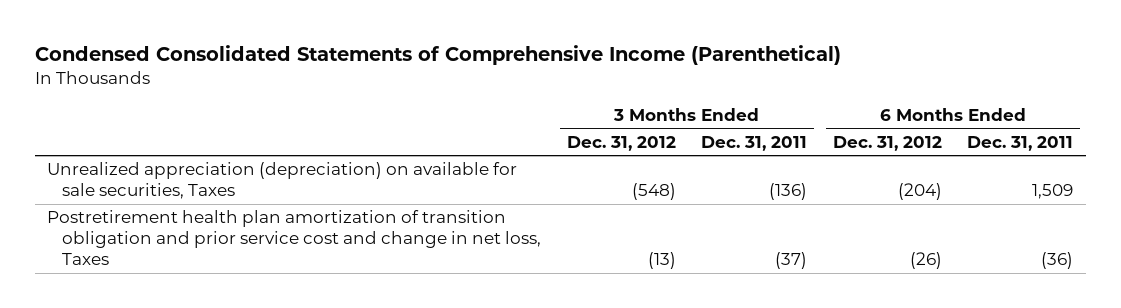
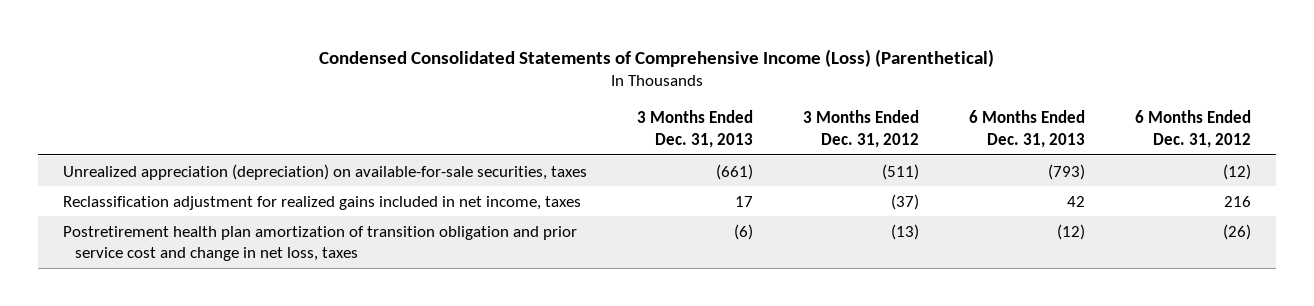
- Condensed Consolidated Statements of Comprehensive Income (Parenthetical)
+ Condensed Consolidated Statements of Comprehensive Income (Loss) (Parenthetical)
- | 3 Months Ended Dec. 31, 2012 | 3 Months Ended Dec. 31, 2011 | 6 Months Ended Dec. 31, 2012 | 6 Months Ended Dec. 31, 2011
+ | 3 Months Ended Dec. 31, 2013 | 3 Months Ended Dec. 31, 2012 | 6 Months Ended Dec. 31, 2013 | 6 Months Ended Dec. 31, 2012
- Unrealized appreciation (depreciation) on available for sale securities, Taxes | (548) | (136) | (204) | 1,509
- Postretirement health plan amortization of transition obligation and prior service cost and change in net loss, Taxes | (13) | (37) | (26) | (36)
+ Unrealized appreciation (depreciation) on available-for-sale securities, taxes | (661) | (511) | (793) | (12)
+ Reclassification adjustment for realized gains included in net income, taxes | 17 | (37) | 42 | 216
+ Postretirement health plan amortization of transition obligation and prior service cost and change in net loss, taxes | (6) | (13) | (12) | (26)

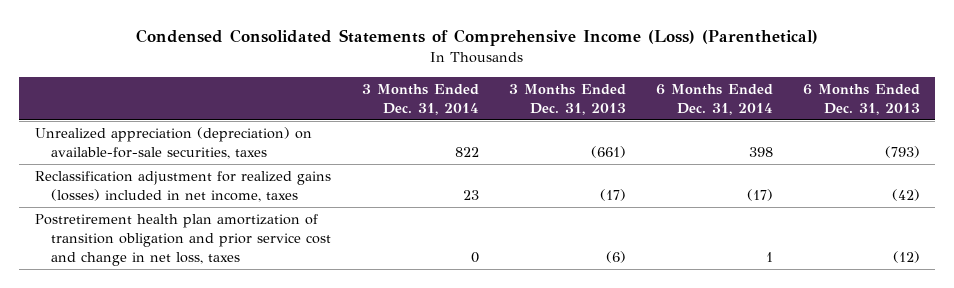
- | 3 Months Ended Dec. 31, 2013 | 3 Months Ended Dec. 31, 2012 | 6 Months Ended Dec. 31, 2013 | 6 Months Ended Dec. 31, 2012
+ | 3 Months Ended Dec. 31, 2014 | 3 Months Ended Dec. 31, 2013 | 6 Months Ended Dec. 31, 2014 | 6 Months Ended Dec. 31, 2013
- Reclassification adjustment for realized gains included in net income, taxes | 17 | (37) | 42 | 216
+ Reclassification adjustment for realized gains (losses) included in net income, taxes | 23 | (17) | (17) | (42)

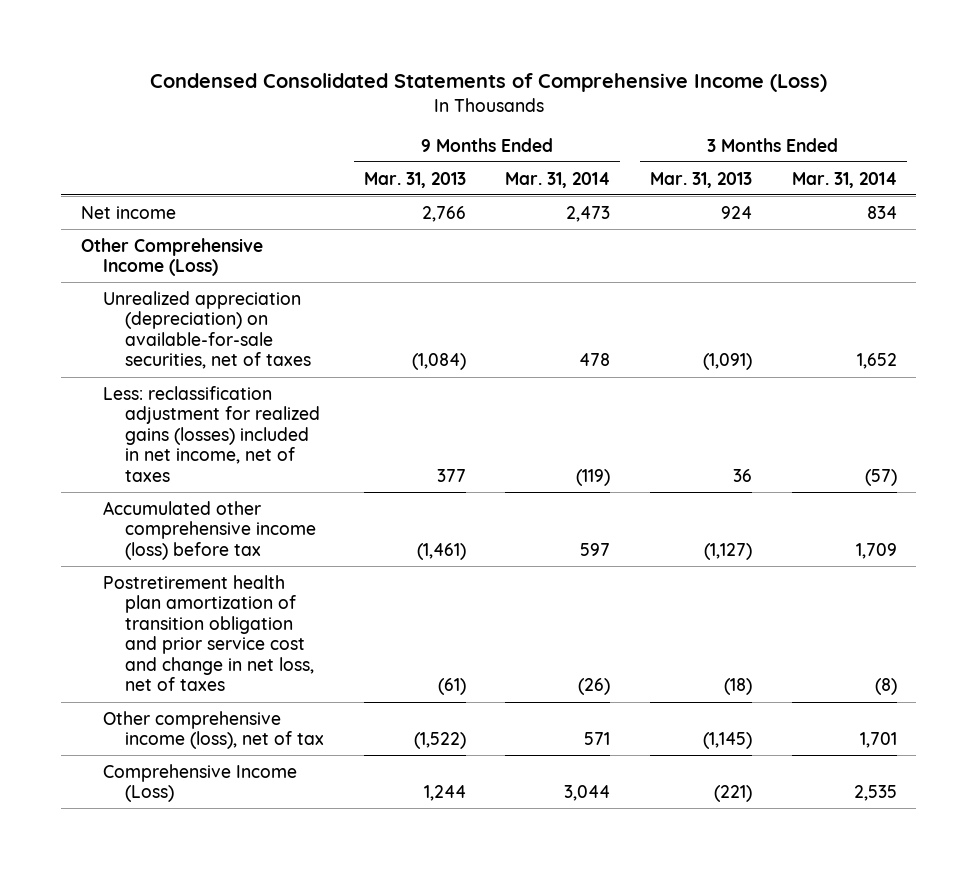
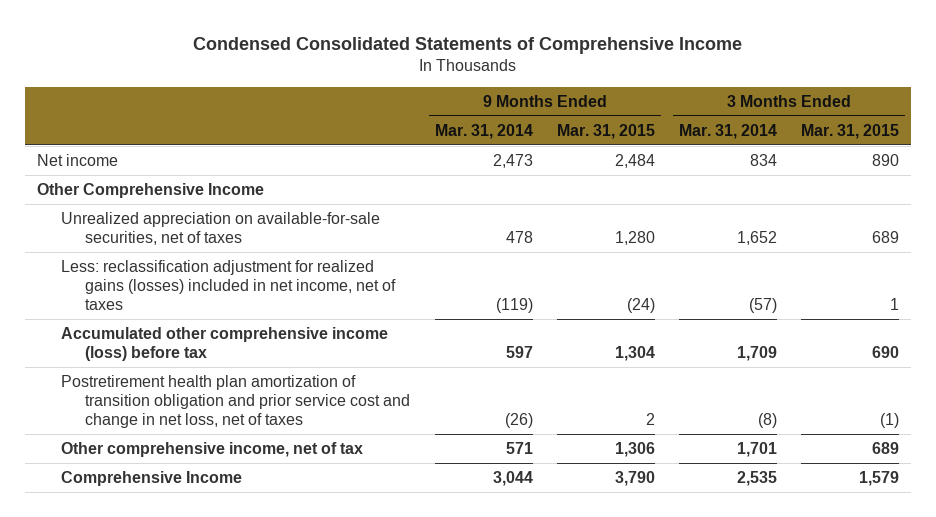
- Condensed Consolidated Statements of Comprehensive Income (Loss)
+ Condensed Consolidated Statements of Comprehensive Income
- | 9 Months Ended Mar. 31, 2013 | 9 Months Ended Mar. 31, 2014 | 3 Months Ended Mar. 31, 2013 | 3 Months Ended Mar. 31, 2014
+ | 9 Months Ended Mar. 31, 2014 | 9 Months Ended Mar. 31, 2015 | 3 Months Ended Mar. 31, 2014 | 3 Months Ended Mar. 31, 2015
- Other Comprehensive Income (Loss)
- Unrealized appreciation (depreciation) on available-for-sale securities, net of taxes | (1,084) | 478 | (1,091) | 1,652
+ Other Comprehensive Income
+ Unrealized appreciation on available-for-sale securities, net of taxes | 478 | 1,280 | 1,652 | 689
- Other comprehensive income (loss), net of tax | (1,522) | 571 | (1,145) | 1,701
- Comprehensive Income (Loss) | 1,244 | 3,044 | (221) | 2,535
+ Other comprehensive income, net of tax | 571 | 1,306 | 1,701 | 689
+ Comprehensive Income | 3,044 | 3,790 | 2,535 | 1,579

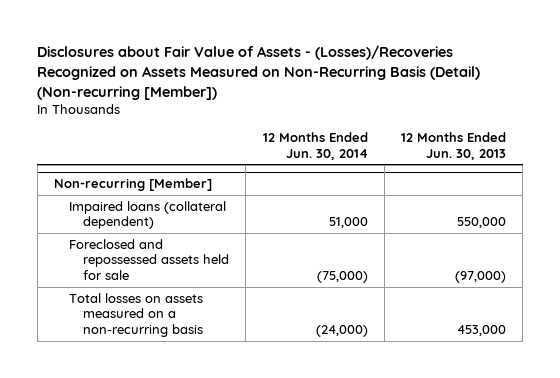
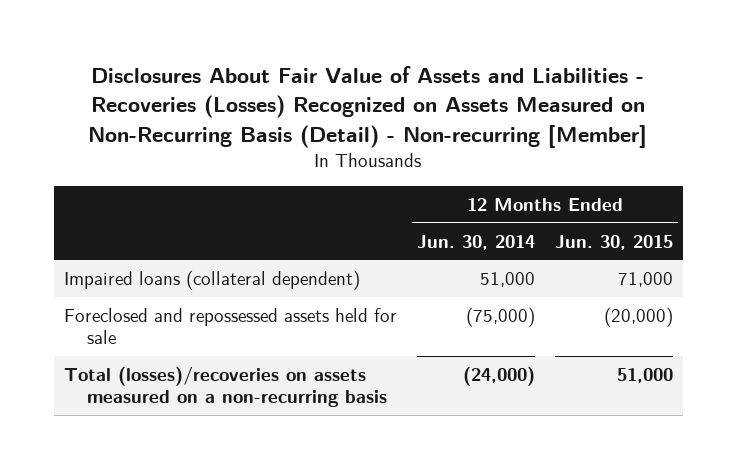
- Disclosures about Fair Value of Assets - (Losses)/Recoveries Recognized on Assets Measured on Non-Recurring Basis (Detail) (Non-recurring [Member])
+ Disclosures About Fair Value of Assets and Liabilities - Recoveries (Losses) Recognized on Assets Measured on Non-Recurring Basis (Detail) - Non-recurring [Member]
- | 12 Months Ended Jun. 30, 2014 | 12 Months Ended Jun. 30, 2013
+ | 12 Months Ended Jun. 30, 2014 | 12 Months Ended Jun. 30, 2015
- Non-recurring [Member]
- Total losses on assets measured on a non-recurring basis | (24,000) | 453,000
+ Total (losses)/recoveries on assets measured on a non-recurring basis | (24,000) | 51,000

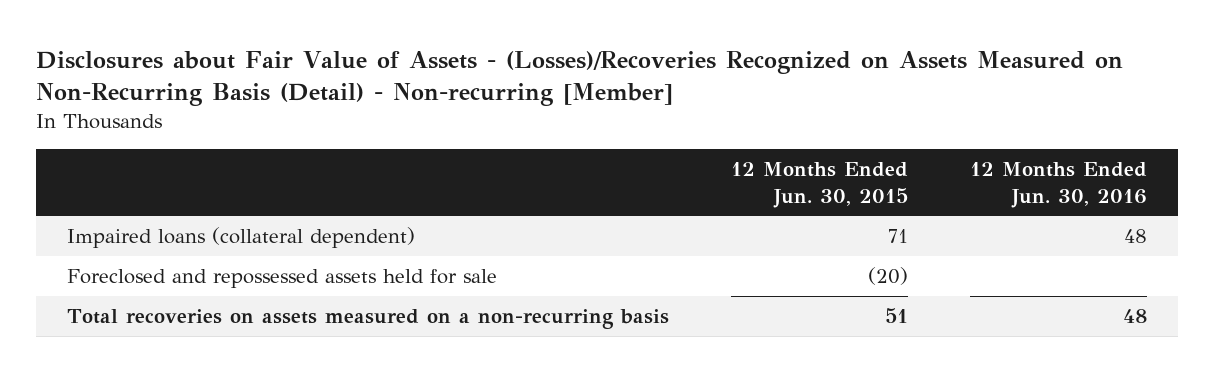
- Disclosures About Fair Value of Assets and Liabilities - Recoveries (Losses) Recognized on Assets Measured on Non-Recurring Basis (Detail) - Non-recurring [Member]
+ Disclosures about Fair Value of Assets - (Losses)/Recoveries Recognized on Assets Measured on Non-Recurring Basis (Detail) - Non-recurring [Member]
- | 12 Months Ended Jun. 30, 2014 | 12 Months Ended Jun. 30, 2015
+ | 12 Months Ended Jun. 30, 2015 | 12 Months Ended Jun. 30, 2016
- Impaired loans (collateral dependent) | 51,000 | 71,000
- Foreclosed and repossessed assets held for sale | (75,000) | (20,000)
- Total (losses)/recoveries on assets measured on a non-recurring basis | (24,000) | 51,000
+ Impaired loans (collateral dependent) | 71 | 48
+ Foreclosed and repossessed assets held for sale | (20) |
+ Total recoveries on assets measured on a non-recurring basis | 51 | 48

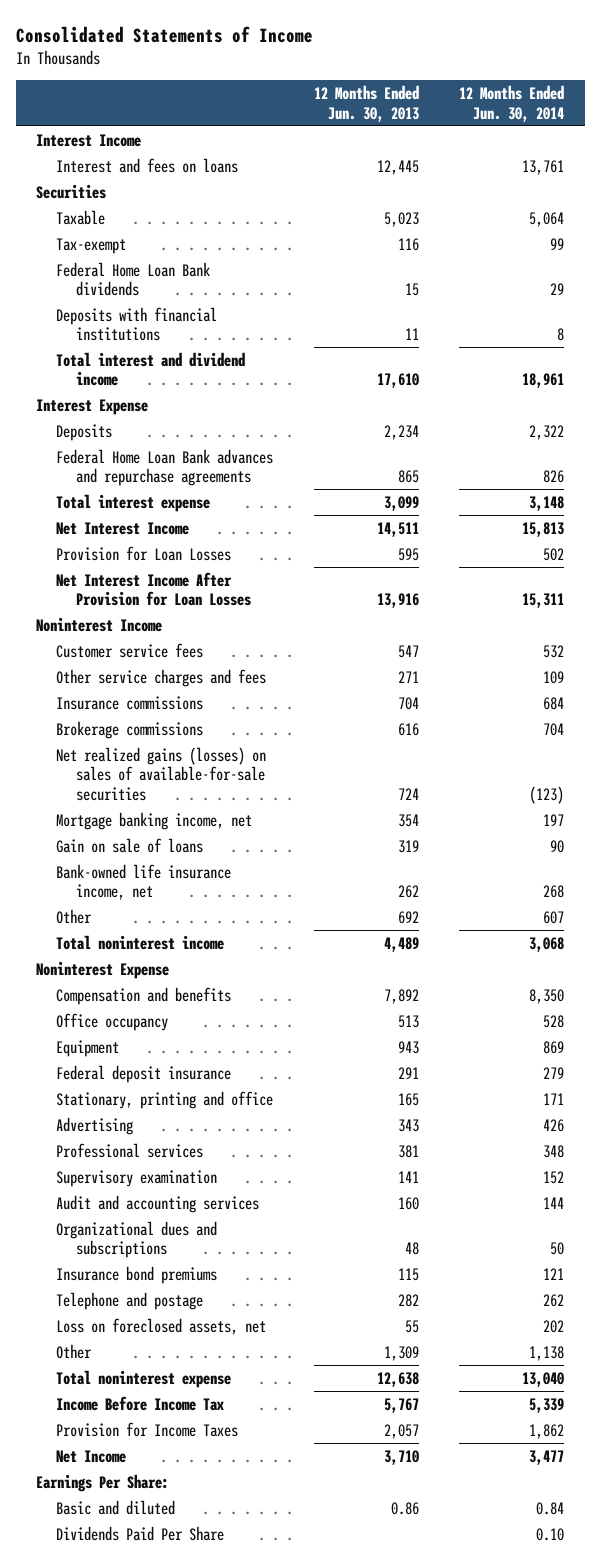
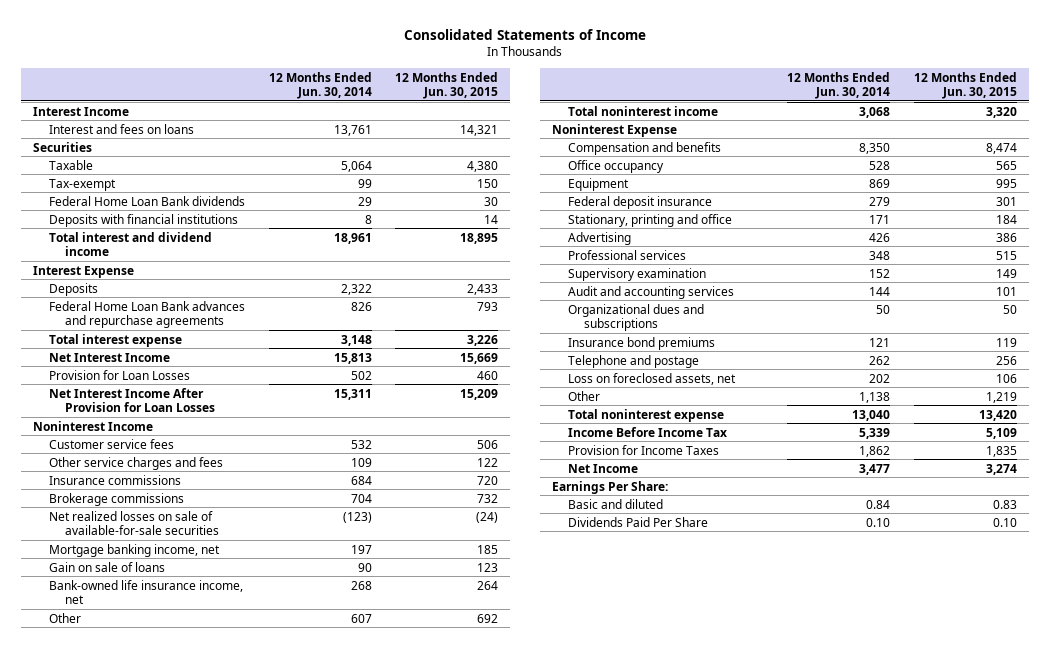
- | 12 Months Ended Jun. 30, 2013 | 12 Months Ended Jun. 30, 2014
+ | 12 Months Ended Jun. 30, 2014 | 12 Months Ended Jun. 30, 2015
- Net realized gains (losses) on sales of available-for-sale securities | 724 | (123)
+ Net realized losses on sale of available-for-sale securities | (123) | (24)

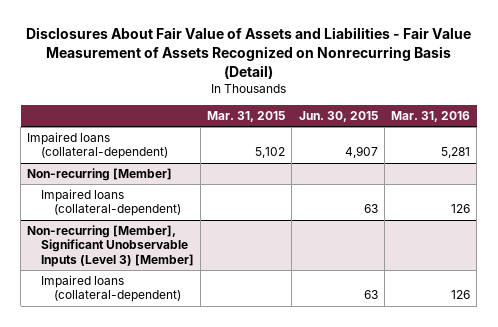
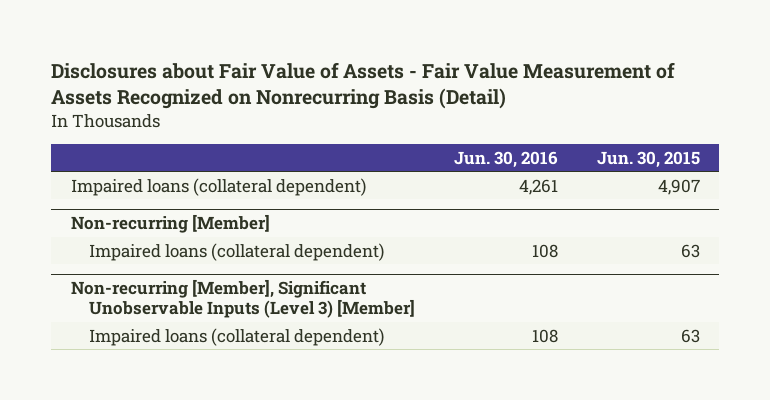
- Disclosures About Fair Value of Assets and Liabilities - Fair Value Measurement of Assets Recognized on Nonrecurring Basis (Detail)
+ Disclosures about Fair Value of Assets - Fair Value Measurement of Assets Recognized on Nonrecurring Basis (Detail)
- | Mar. 31, 2015 | Jun. 30, 2015 | Mar. 31, 2016
+ | Jun. 30, 2016 | Jun. 30, 2015
- Impaired loans (collateral-dependent) | 5,102 | 4,907 | 5,281
+ Impaired loans (collateral dependent) | 4,261 | 4,907
@ Non-recurring [Member]
- Impaired loans (collateral-dependent) | | 63 | 126
+ Impaired loans (collateral dependent) | 108 | 63
@ Non-recurring [Member], Significant Unobservable Inputs (Level 3) [Member]
- Impaired loans (collateral-dependent) | | 63 | 126
+ Impaired loans (collateral dependent) | 108 | 63

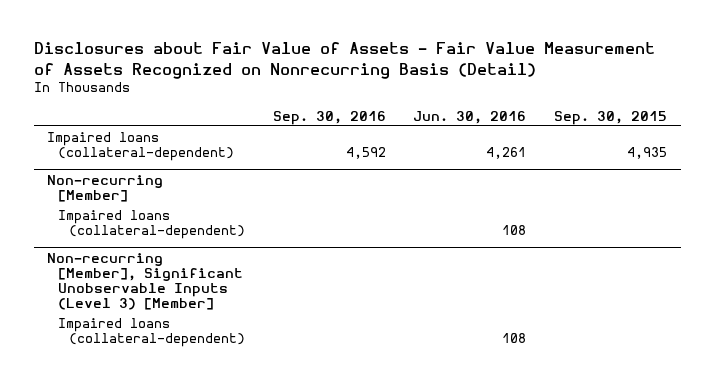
- | Jun. 30, 2016 | Jun. 30, 2015
+ | Sep. 30, 2016 | Jun. 30, 2016 | Sep. 30, 2015
- Impaired loans (collateral dependent) | 4,261 | 4,907
+ Impaired loans (collateral-dependent) | 4,592 | 4,261 | 4,935
@ Non-recurring [Member]
- Impaired loans (collateral dependent) | 108 | 63
+ Impaired loans (collateral-dependent) | | 108 |
@ Non-recurring [Member], Significant Unobservable Inputs (Level 3) [Member]
- Impaired loans (collateral dependent) | 108 | 63
+ Impaired loans (collateral-dependent) | | 108 |

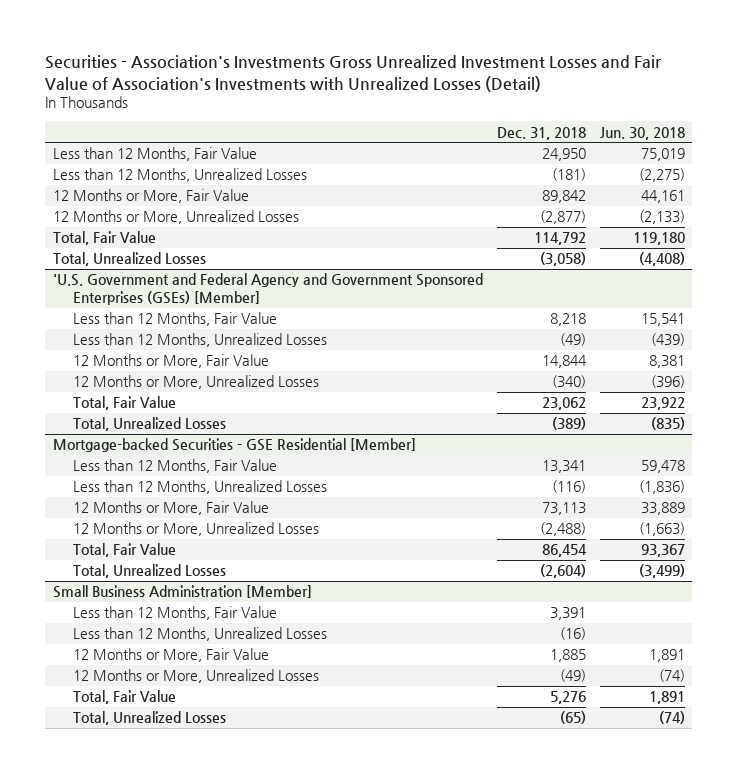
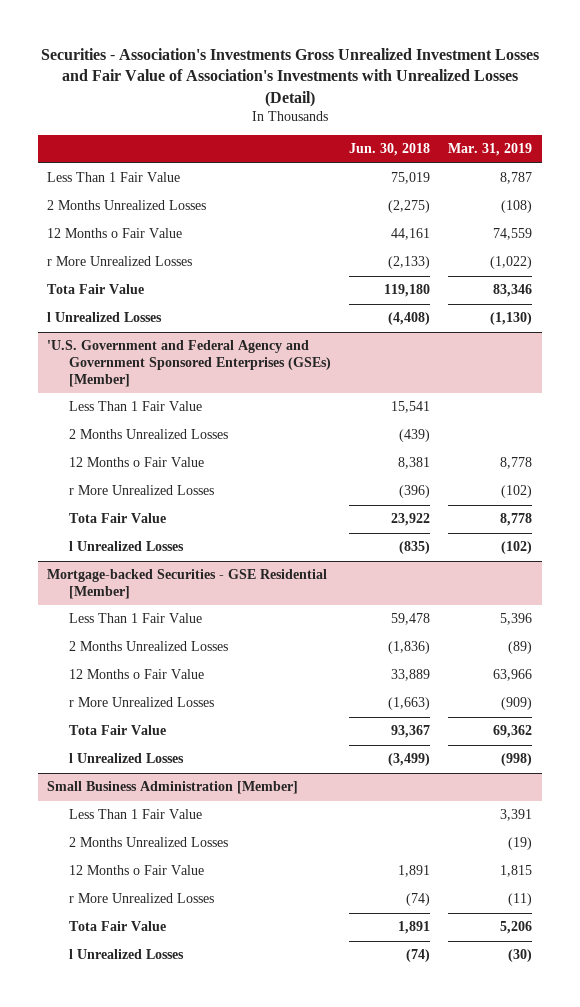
- | Dec. 31, 2018 | Jun. 30, 2018
+ | Jun. 30, 2018 | Mar. 31, 2019
- Less than 12 Months, Fair Value | 24,950 | 75,019
- Less than 12 Months, Unrealized Losses | (181) | (2,275)
- 12 Months or More, Fair Value | 89,842 | 44,161
- 12 Months or More, Unrealized Losses | (2,877) | (2,133)
- Total, Fair Value | 114,792 | 119,180
- Total, Unrealized Losses | (3,058) | (4,408)
+ Less Than 1 Fair Value | 75,019 | 8,787
+ 2 Months Unrealized Losses | (2,275) | (108)
+ 12 Months o Fair Value | 44,161 | 74,559
+ r More Unrealized Losses | (2,133) | (1,022)
+ Tota Fair Value | 119,180 | 83,346
+ l Unrealized Losses | (4,408) | (1,130)
@ 'U.S. Government and Federal Agency and Government Sponsored Enterprises (GSEs) [Member]
- Less than 12 Months, Fair Value | 8,218 | 15,541
- Less than 12 Months, Unrealized Losses | (49) | (439)
- 12 Months or More, Fair Value | 14,844 | 8,381
- 12 Months or More, Unrealized Losses | (340) | (396)
- Total, Fair Value | 23,062 | 23,922
- Total, Unrealized Losses | (389) | (835)
+ Less Than 1 Fair Value | 15,541 |
+ 2 Months Unrealized Losses | (439) |
+ 12 Months o Fair Value | 8,381 | 8,778
+ r More Unrealized Losses | (396) | (102)
+ Tota Fair Value | 23,922 | 8,778
+ l Unrealized Losses | (835) | (102)
@ Mortgage-backed Securities - GSE Residential [Member]
- Less than 12 Months, Fair Value | 13,341 | 59,478
- Less than 12 Months, Unrealized Losses | (116) | (1,836)
- 12 Months or More, Fair Value | 73,113 | 33,889
- 12 Months or More, Unrealized Losses | (2,488) | (1,663)
- Total, Fair Value | 86,454 | 93,367
- Total, Unrealized Losses | (2,604) | (3,499)
+ Less Than 1 Fair Value | 59,478 | 5,396
+ 2 Months Unrealized Losses | (1,836) | (89)
+ 12 Months o Fair Value | 33,889 | 63,966
+ r More Unrealized Losses | (1,663) | (909)
+ Tota Fair Value | 93,367 | 69,362
+ l Unrealized Losses | (3,499) | (998)
@ Small Business Administration [Member]
- Less than 12 Months, Fair Value | 3,391 |
- Less than 12 Months, Unrealized Losses | (16) |
- 12 Months or More, Fair Value | 1,885 | 1,891
- 12 Months or More, Unrealized Losses | (49) | (74)
- Total, Fair Value | 5,276 | 1,891
- Total, Unrealized Losses | (65) | (74)
+ Less Than 1 Fair Value | | 3,391
+ 2 Months Unrealized Losses | | (19)
+ 12 Months o Fair Value | 1,891 | 1,815
+ r More Unrealized Losses | (74) | (11)
+ Tota Fair Value | 1,891 | 5,206
+ l Unrealized Losses | (74) | (30)

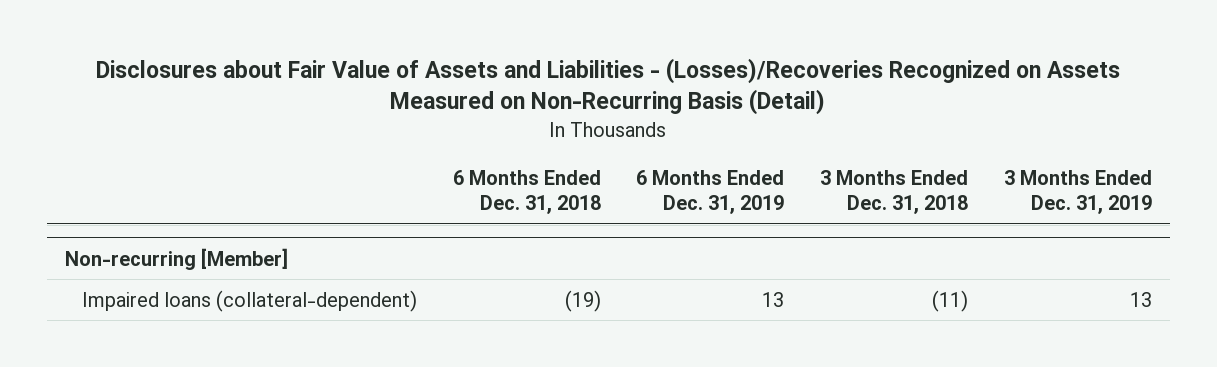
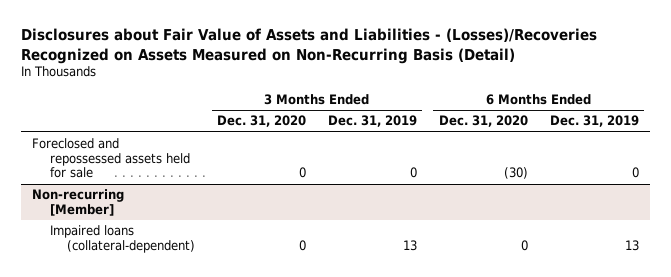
- | 6 Months Ended Dec. 31, 2018 | 6 Months Ended Dec. 31, 2019 | 3 Months Ended Dec. 31, 2018 | 3 Months Ended Dec. 31, 2019
+ | 3 Months Ended Dec. 31, 2020 | 3 Months Ended Dec. 31, 2019 | 6 Months Ended Dec. 31, 2020 | 6 Months Ended Dec. 31, 2019
+ Foreclosed and repossessed assets held for sale | 0 | 0 | (30) | 0

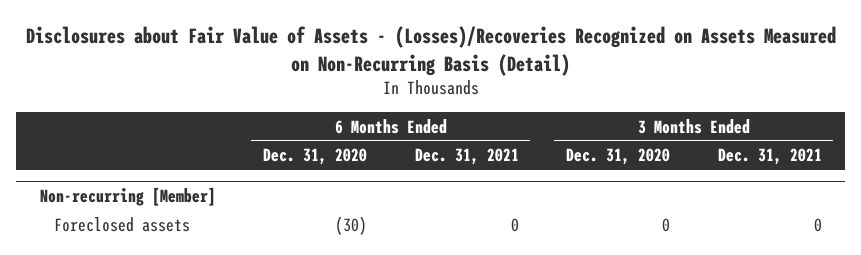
- Disclosures about Fair Value of Assets and Liabilities - (Losses)/Recoveries Recognized on Assets Measured on Non-Recurring Basis (Detail)
+ Disclosures about Fair Value of Assets - (Losses)/Recoveries Recognized on Assets Measured on Non-Recurring Basis (Detail)
- | 3 Months Ended Dec. 31, 2020 | 3 Months Ended Dec. 31, 2019 | 6 Months Ended Dec. 31, 2020 | 6 Months Ended Dec. 31, 2019
+ | 6 Months Ended Dec. 31, 2020 | 6 Months Ended Dec. 31, 2021 | 3 Months Ended Dec. 31, 2020 | 3 Months Ended Dec. 31, 2021
- Foreclosed and repossessed assets held for sale | 0 | 0 | (30) | 0
@ Non-recurring [Member]
- Impaired loans (collateral-dependent) | 0 | 13 | 0 | 13
+ Foreclosed assets | (30) | 0 | 0 | 0

